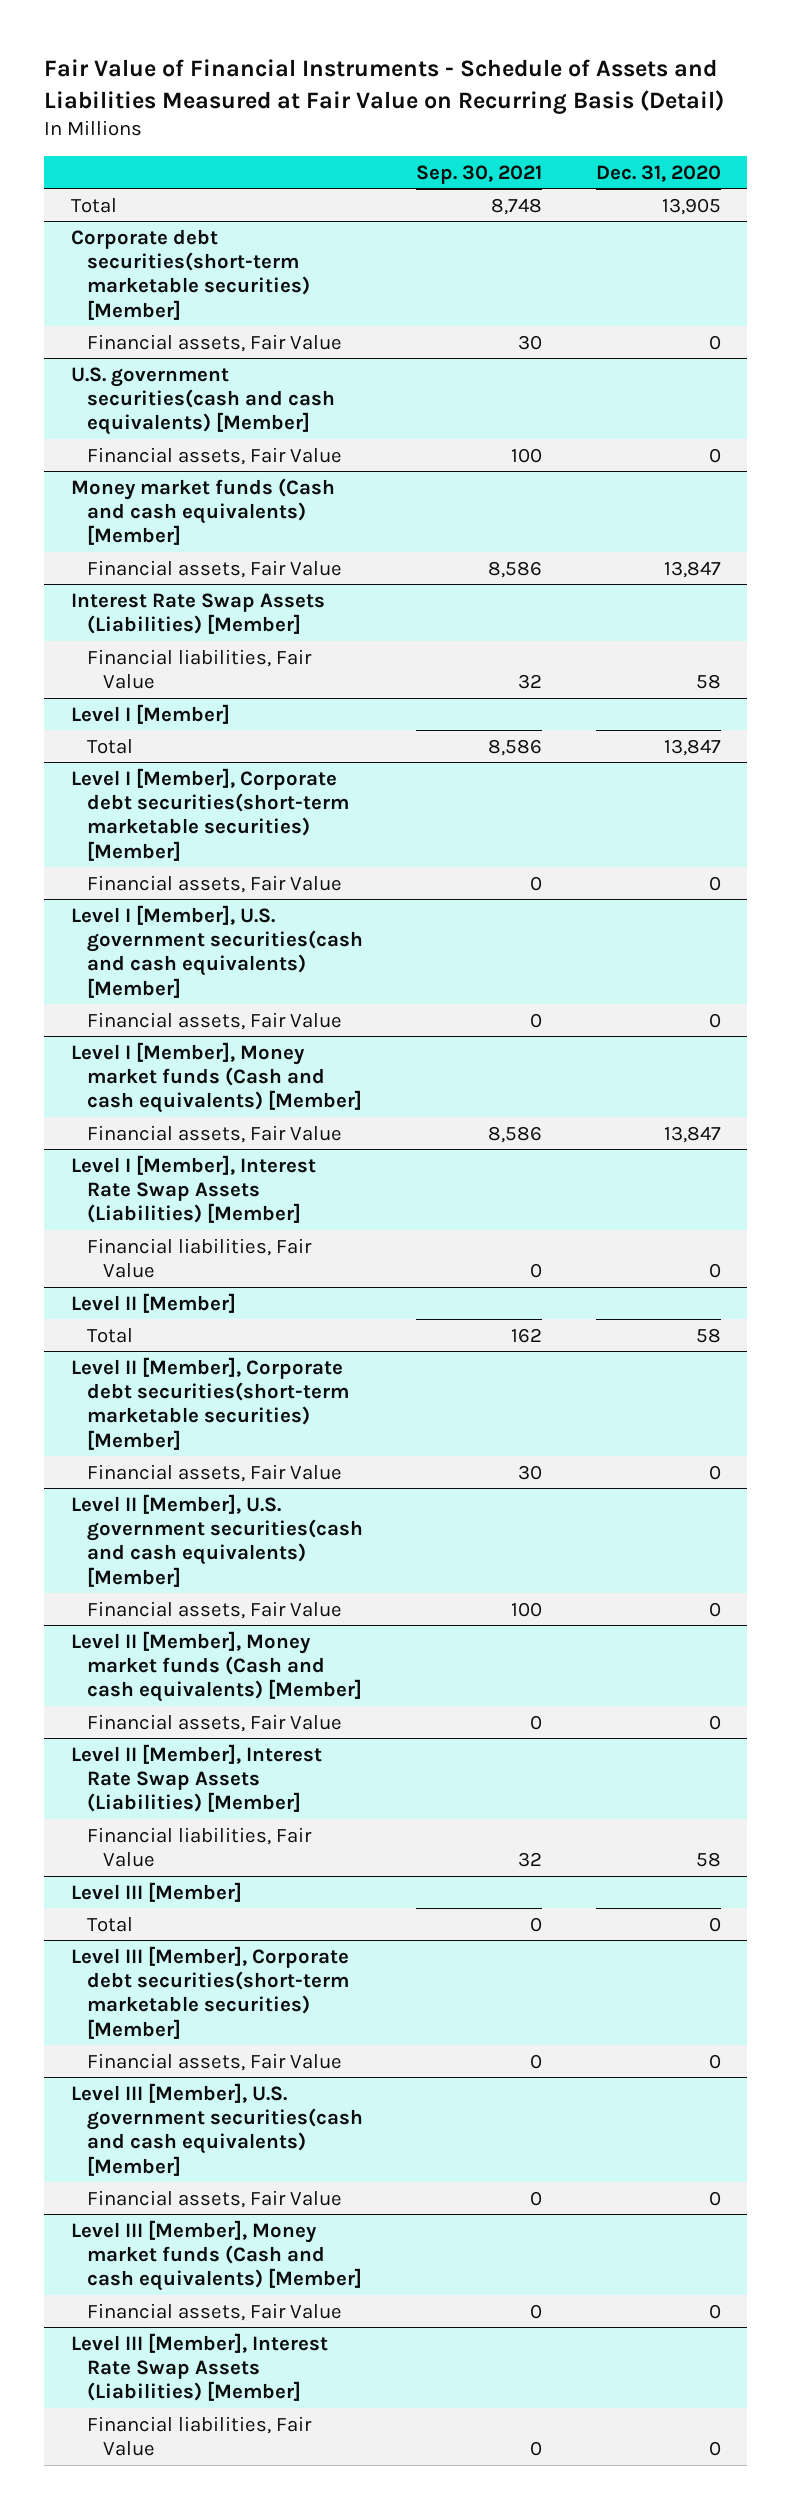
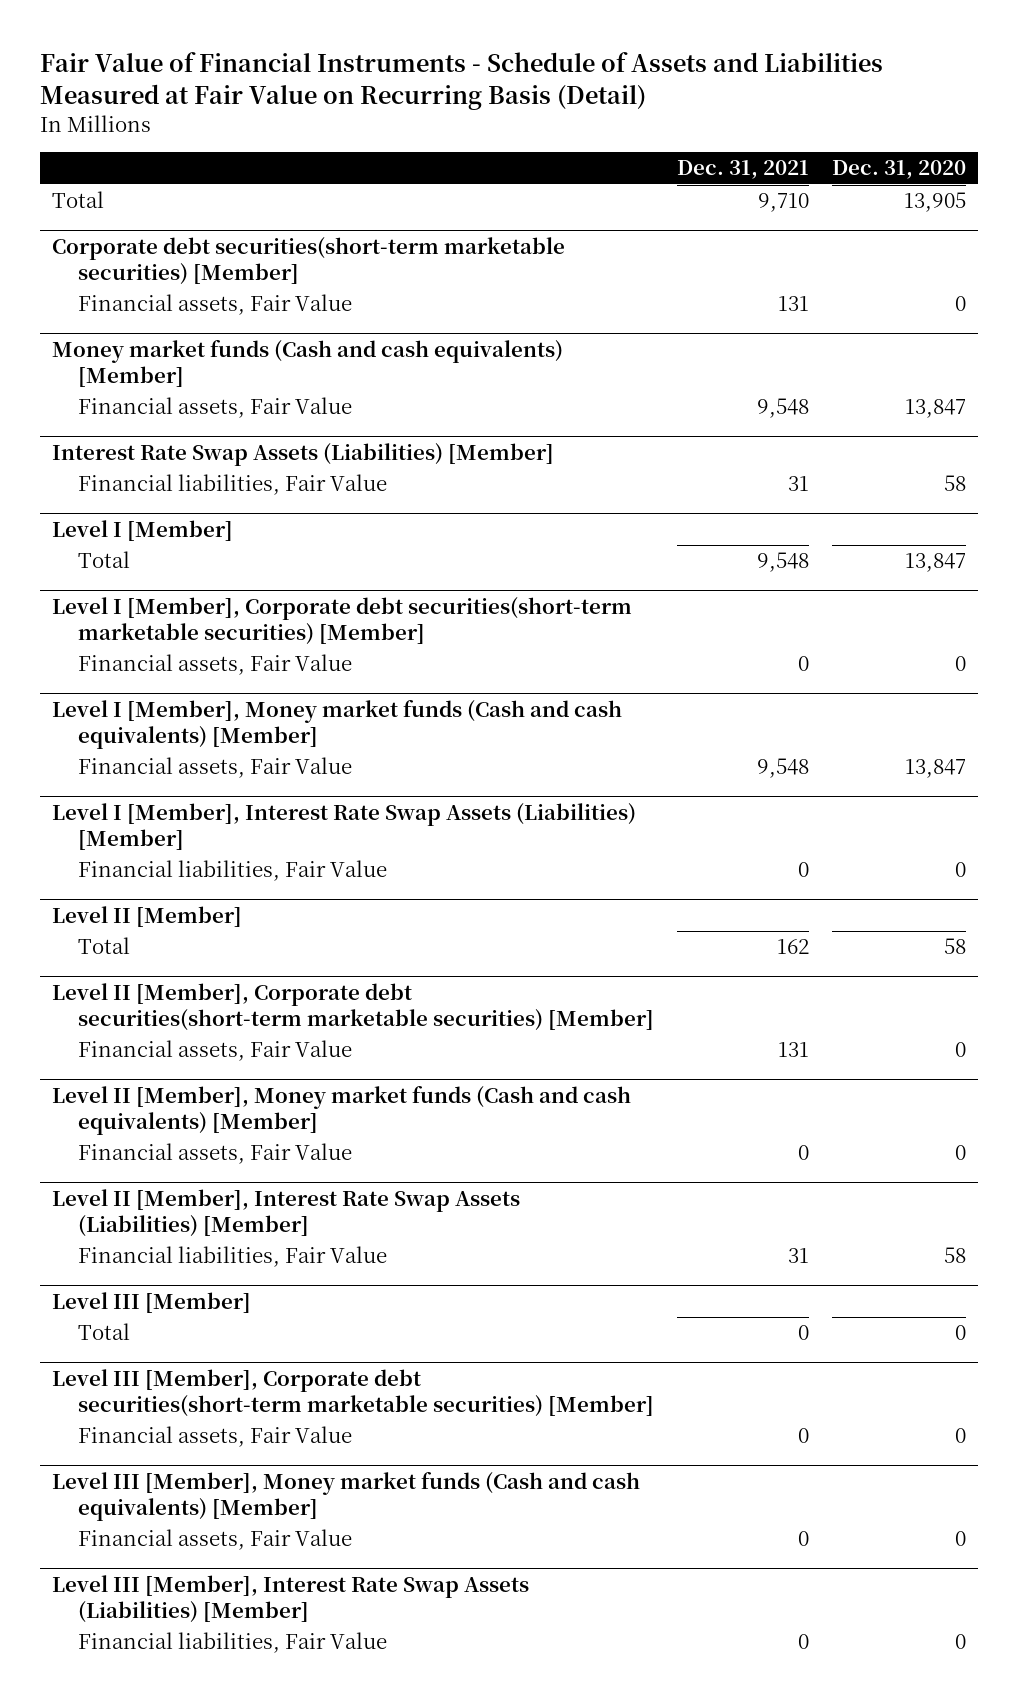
- | Sep. 30, 2021 | Dec. 31, 2020
+ | Dec. 31, 2021 | Dec. 31, 2020
- U.S. government securities(cash and cash equivalents) [Member]
- Financial assets, Fair Value | 100 | 0
- Level I [Member], U.S. government securities(cash and cash equivalents) [Member]
- Financial assets, Fair Value | 0 | 0
- Level II [Member], U.S. government securities(cash and cash equivalents) [Member]
- Financial assets, Fair Value | 100 | 0
- Level III [Member], U.S. government securities(cash and cash equivalents) [Member]
- Financial assets, Fair Value | 0 | 0

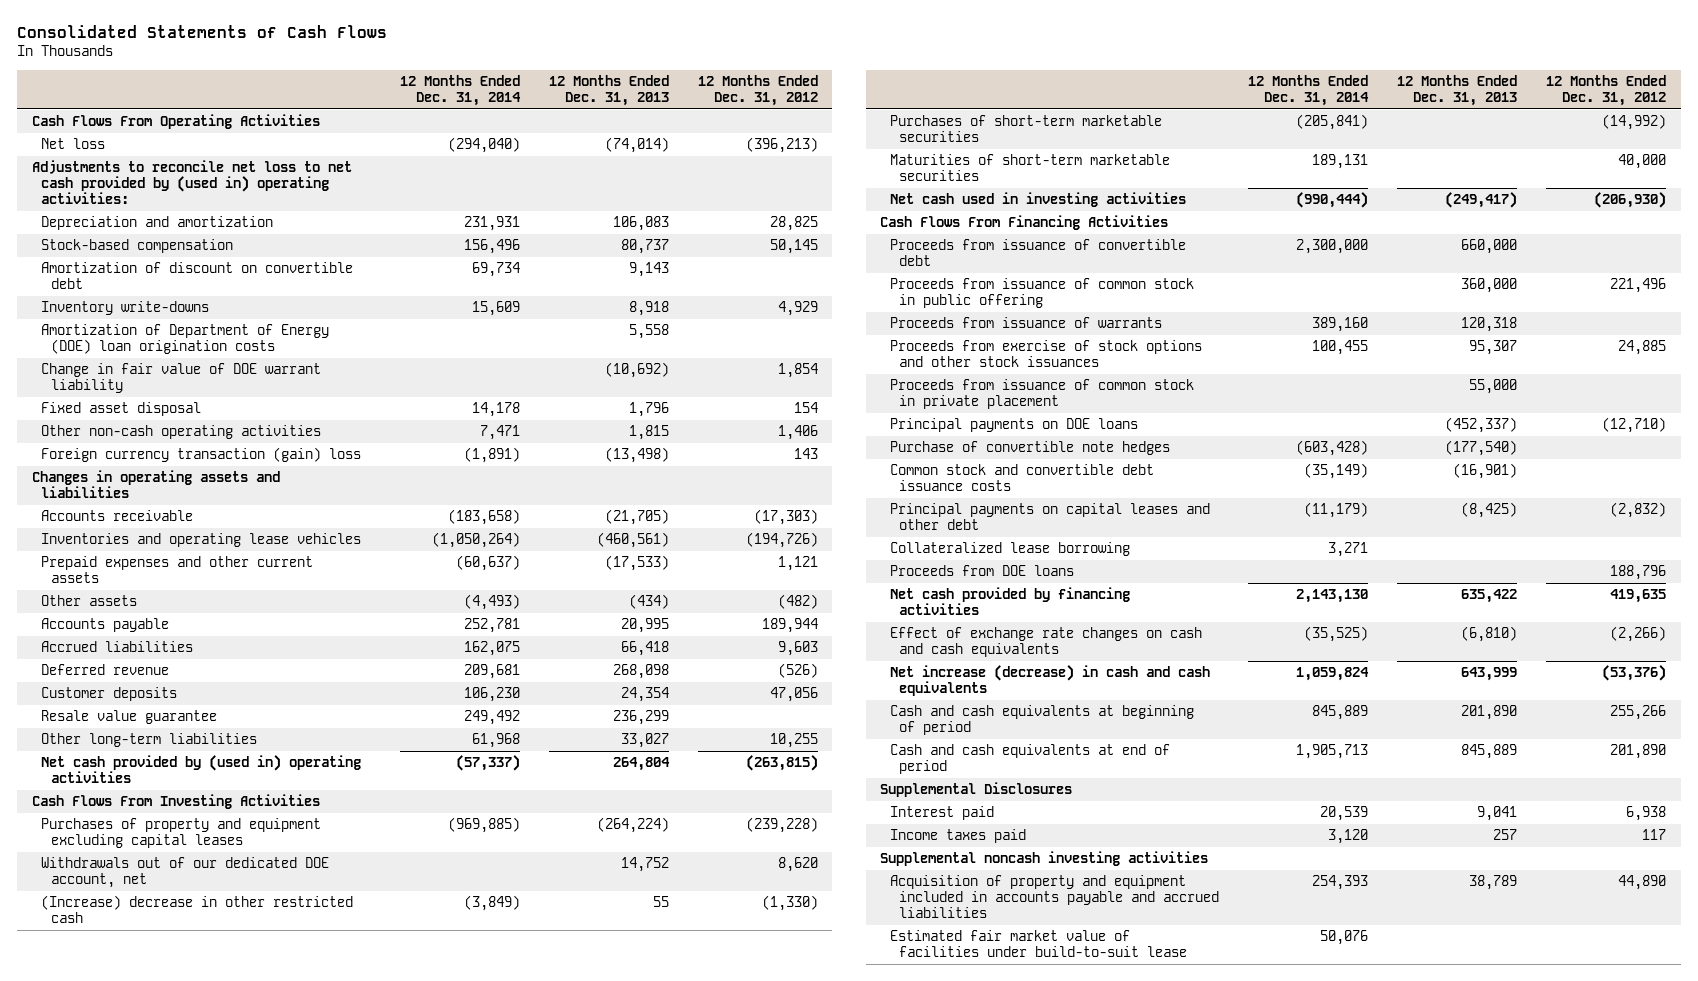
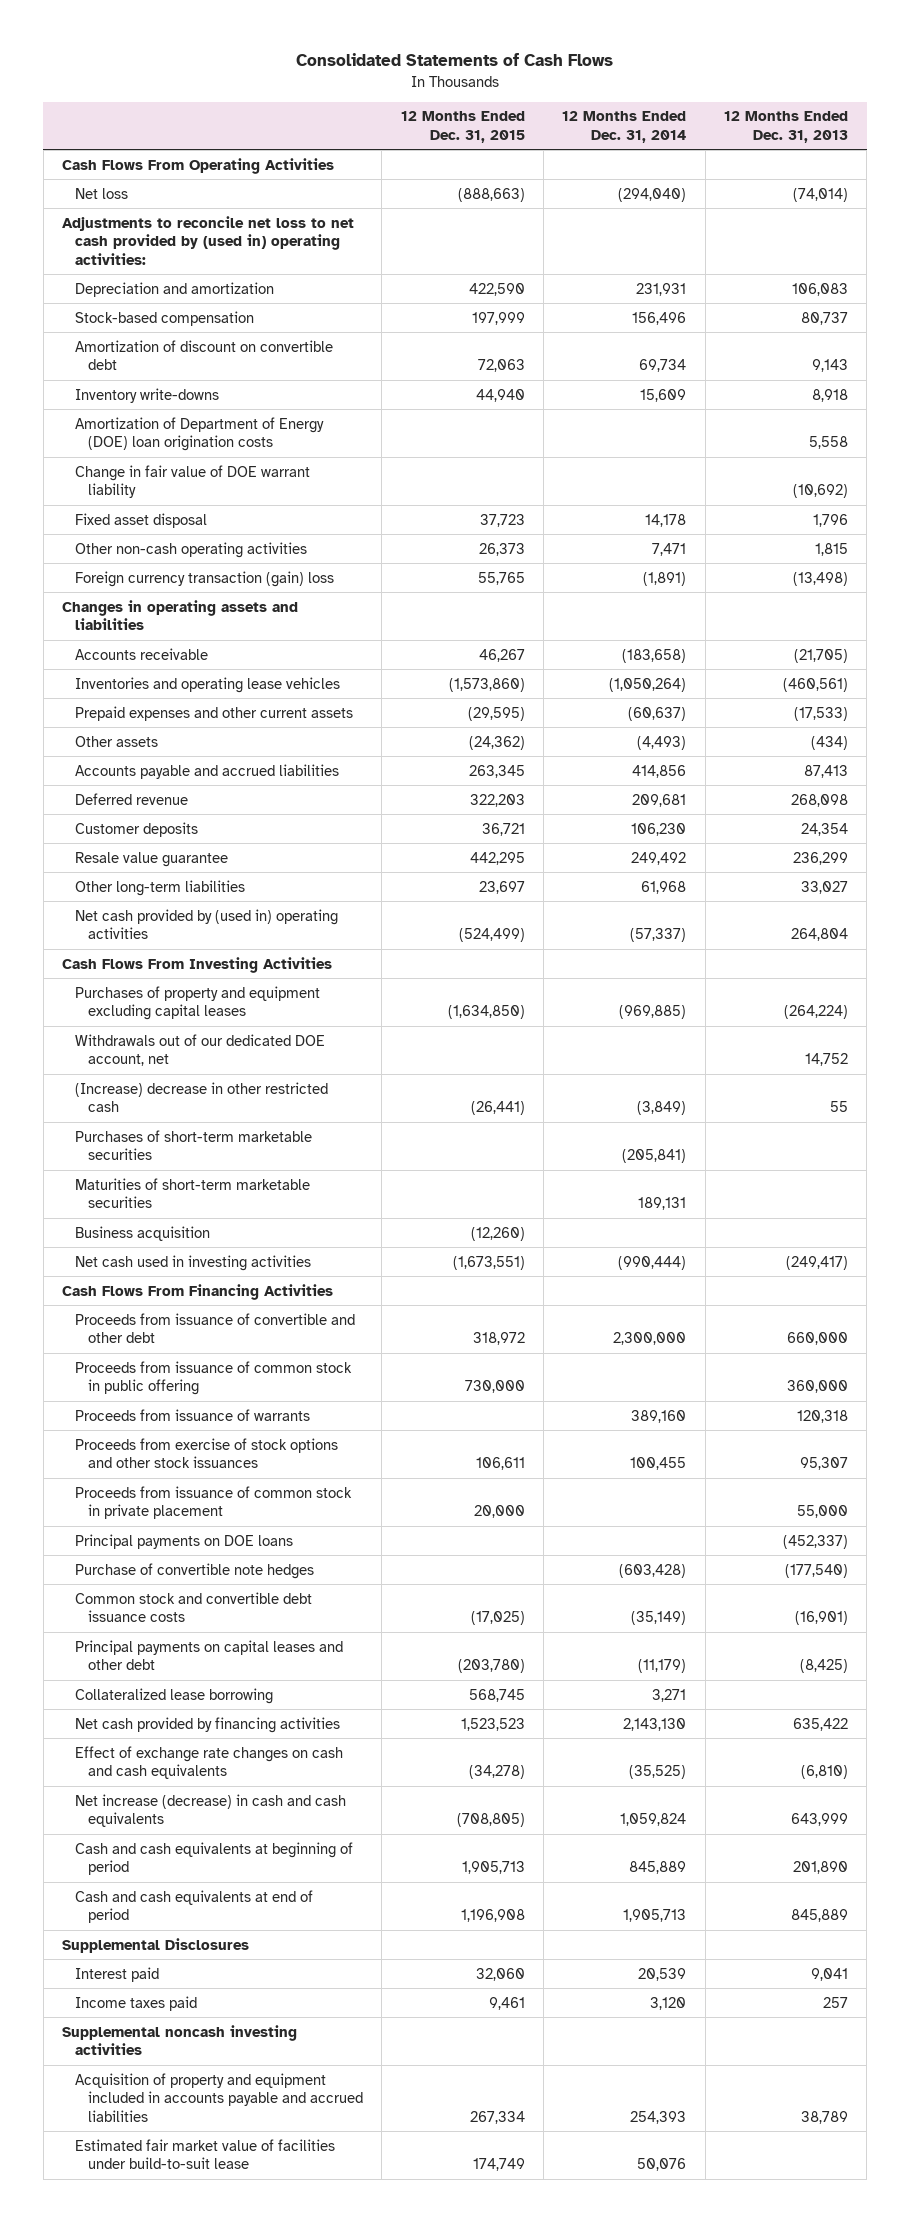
- | 12 Months Ended Dec. 31, 2014 | 12 Months Ended Dec. 31, 2013 | 12 Months Ended Dec. 31, 2012
+ | 12 Months Ended Dec. 31, 2015 | 12 Months Ended Dec. 31, 2014 | 12 Months Ended Dec. 31, 2013
- Accounts payable | 252,781 | 20,995 | 189,944
- Accrued liabilities | 162,075 | 66,418 | 9,603
+ Accounts payable and accrued liabilities | 263,345 | 414,856 | 87,413
+ Business acquisition | (12,260) | |
- Proceeds from issuance of convertible debt | 2,300,000 | 660,000 |
+ Proceeds from issuance of convertible and other debt | 318,972 | 2,300,000 | 660,000
- Proceeds from DOE loans | | | 188,796

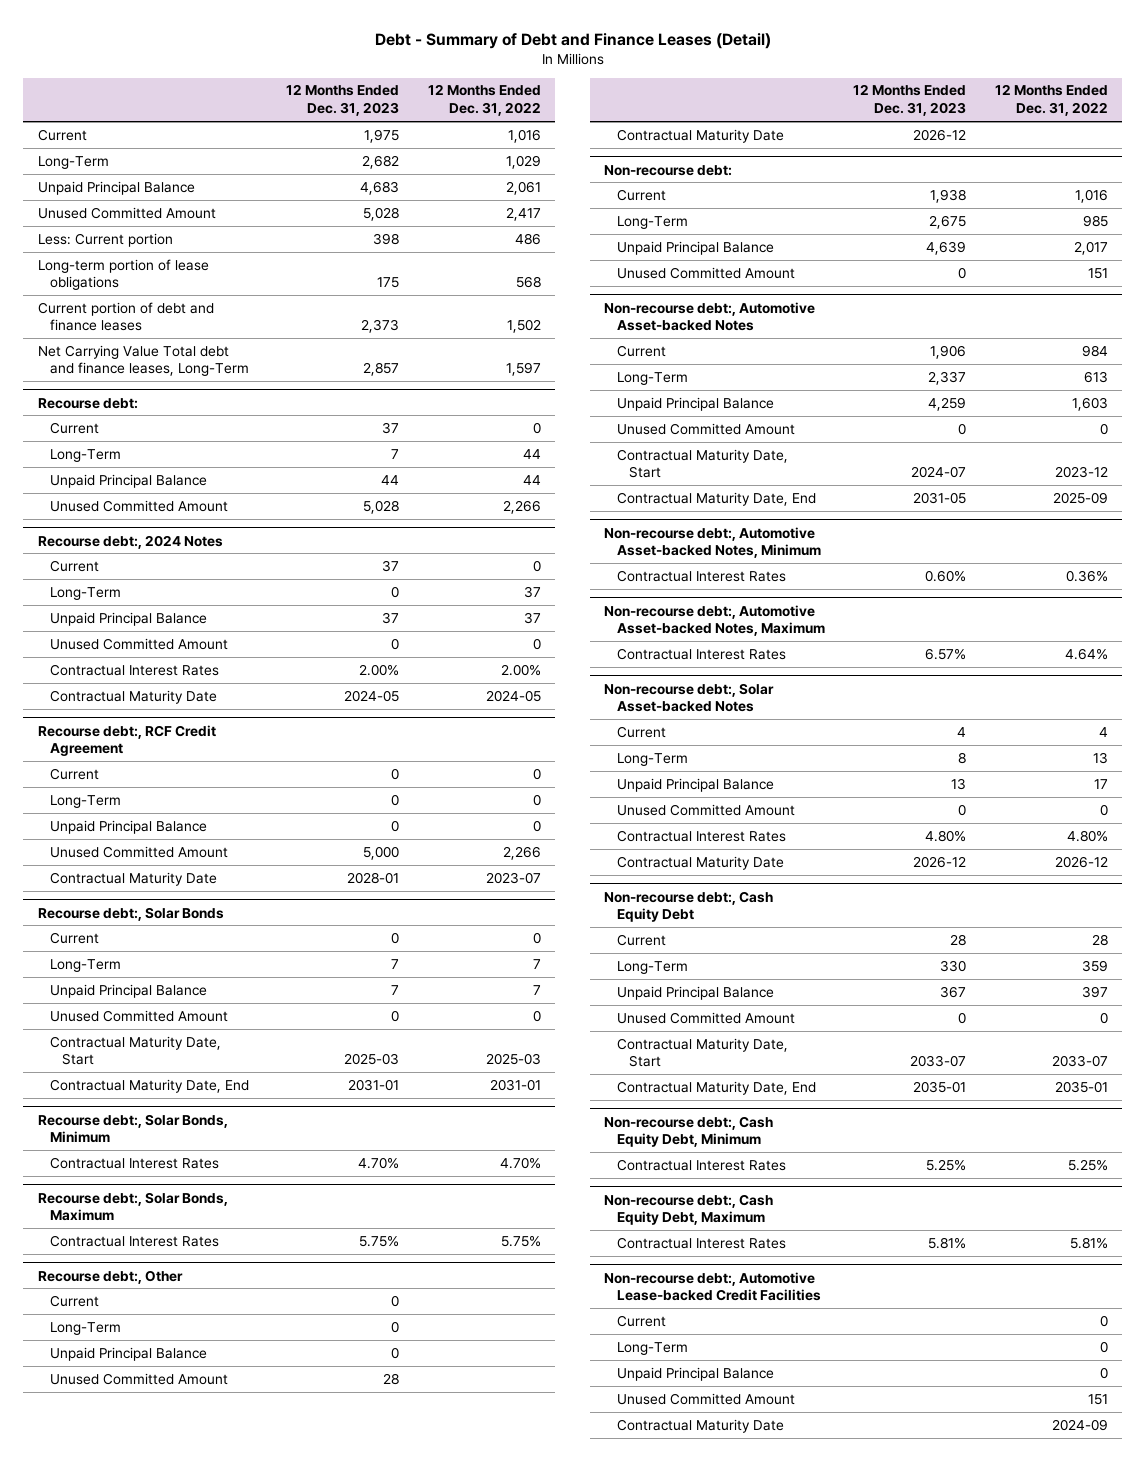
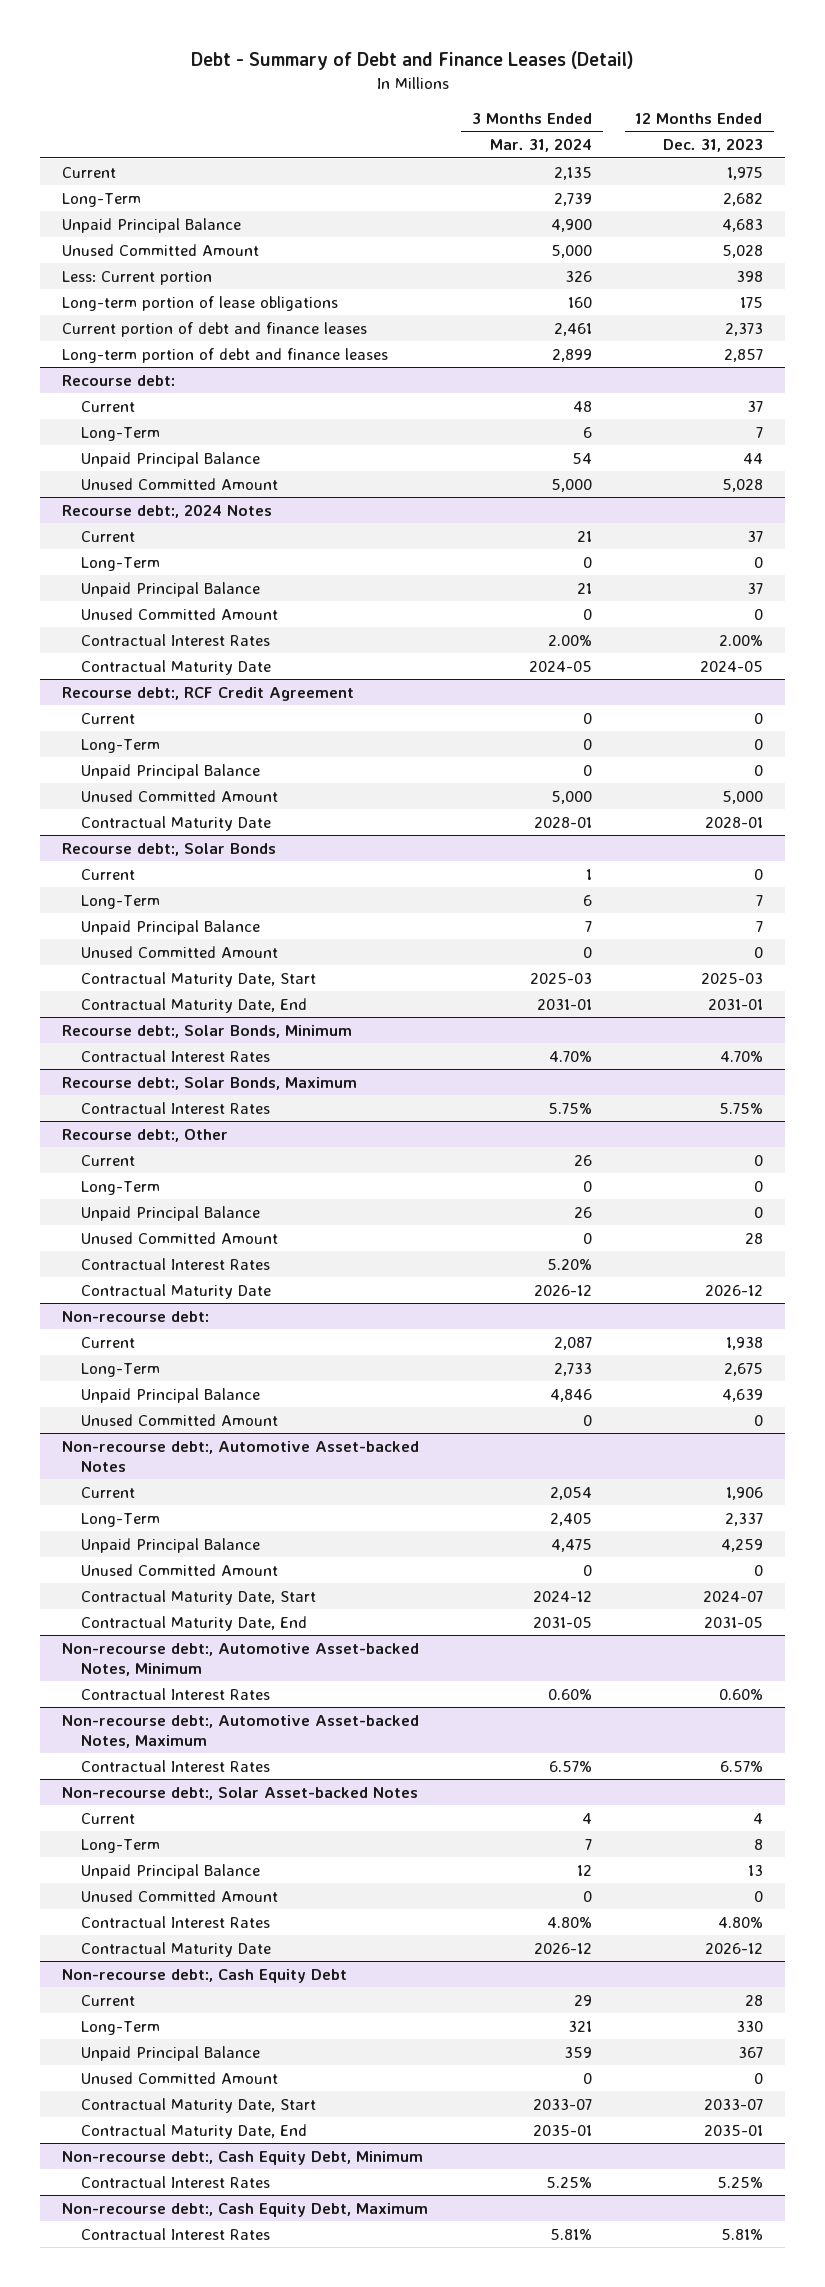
- | 12 Months Ended Dec. 31, 2023 | 12 Months Ended Dec. 31, 2022
+ | 3 Months Ended Mar. 31, 2024 | 12 Months Ended Dec. 31, 2023
- Net Carrying Value Total debt and finance leases, Long-Term | 2,857 | 1,597
+ Long-term portion of debt and finance leases | 2,899 | 2,857
@ Recourse debt:, Other
+ Contractual Interest Rates | 5.20% |
- Non-recourse debt:, Automotive Lease-backed Credit Facilities
- Current | | 0
- Long-Term | | 0
- Unpaid Principal Balance | | 0
- Unused Committed Amount | | 151
- Contractual Maturity Date | | 2024-09

